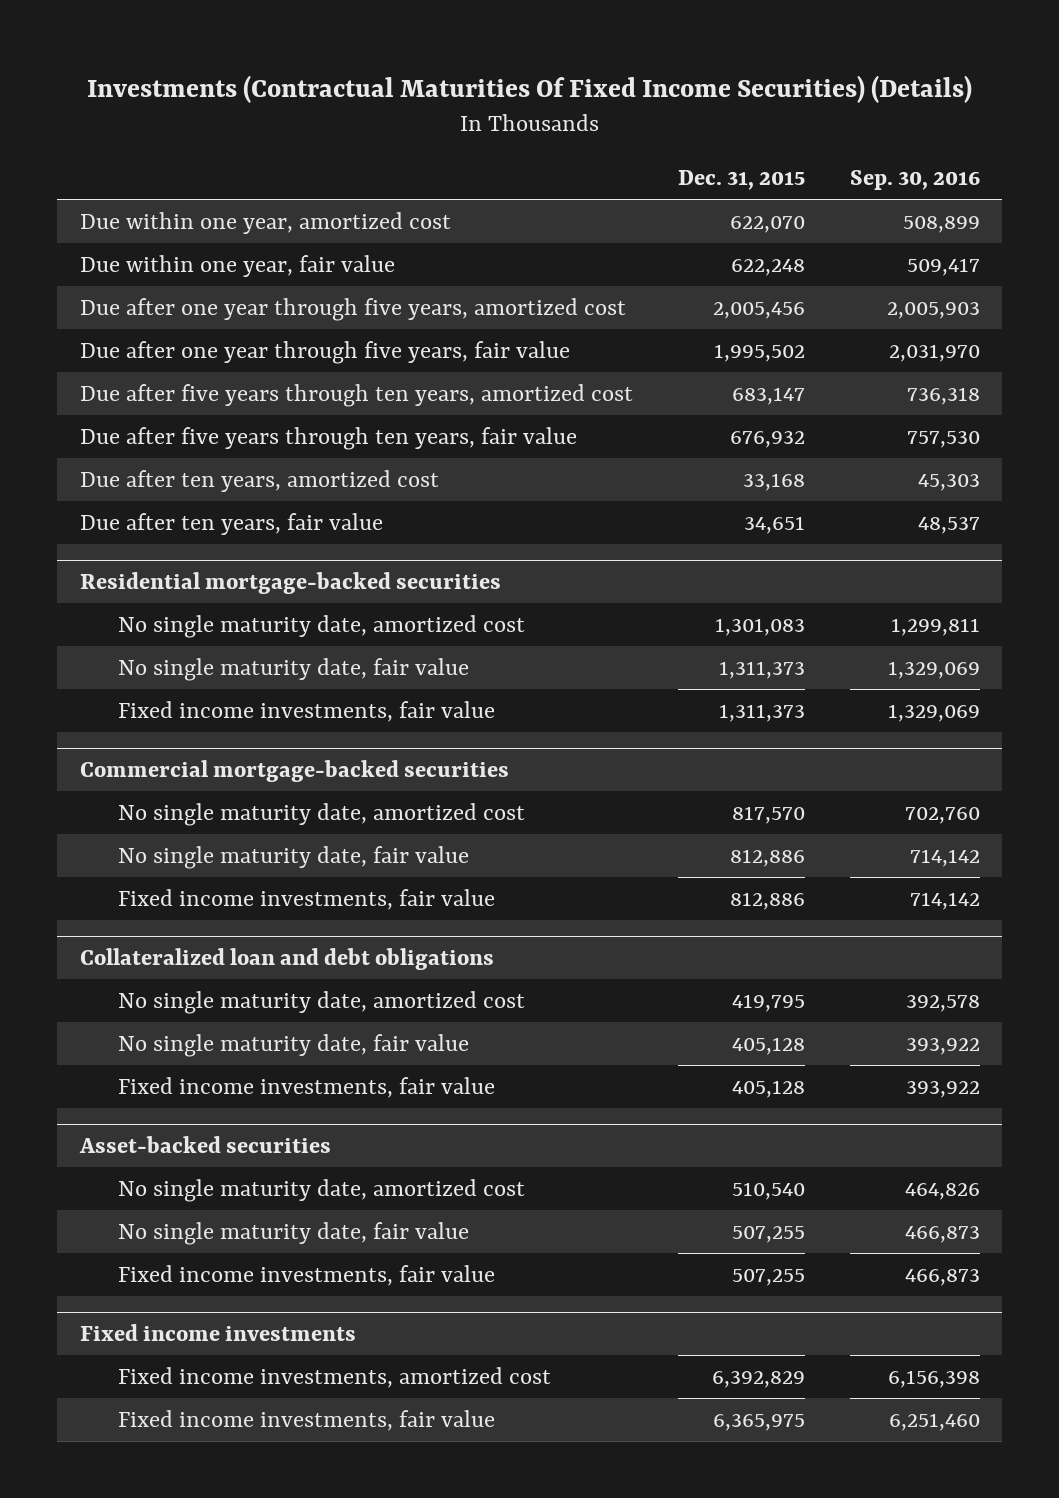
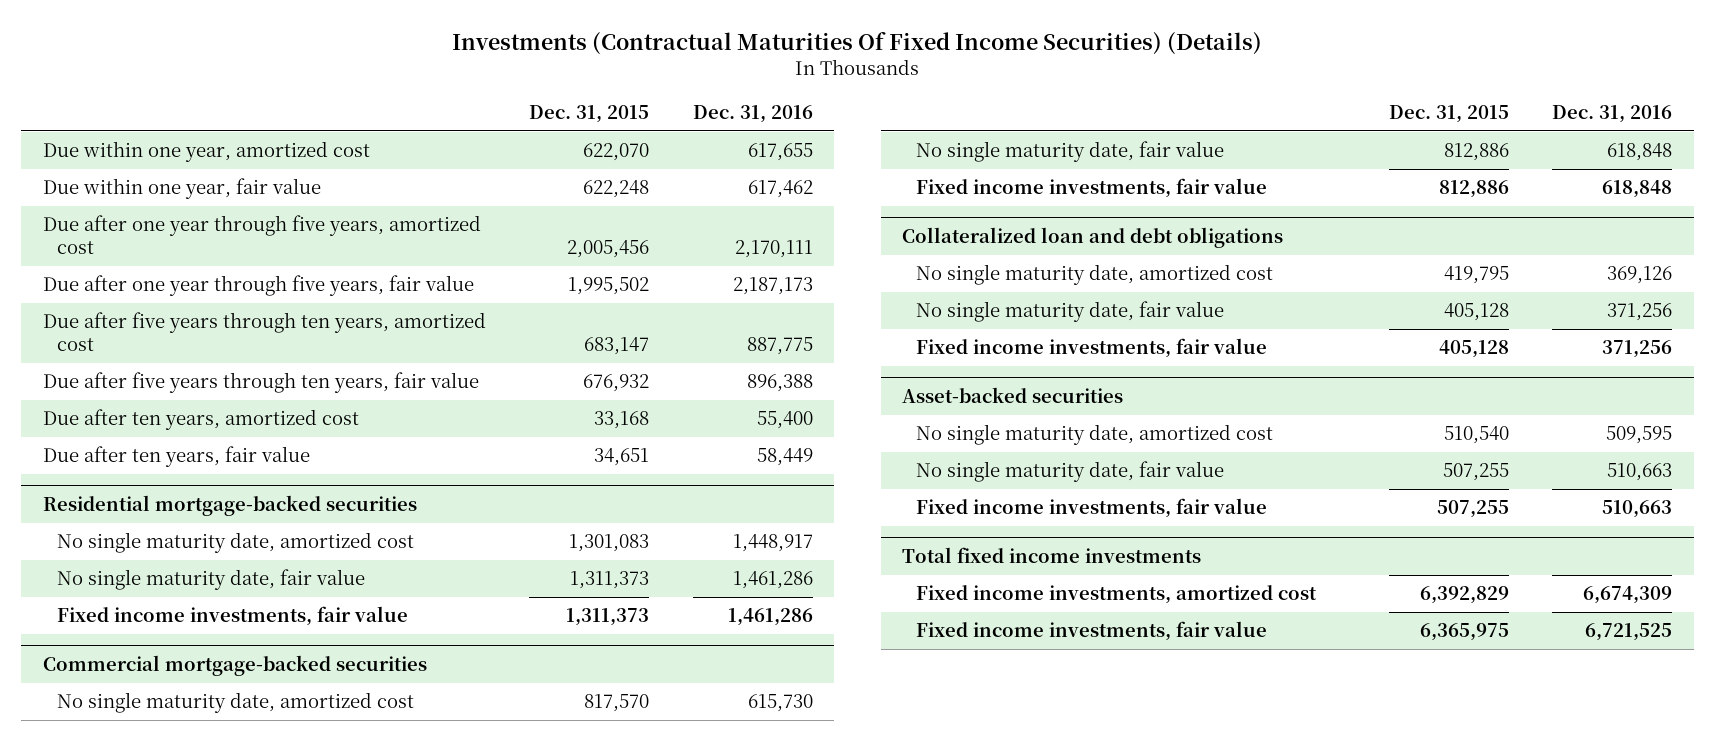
- | Dec. 31, 2015 | Sep. 30, 2016
+ | Dec. 31, 2015 | Dec. 31, 2016
- Fixed income investments
+ Total fixed income investments

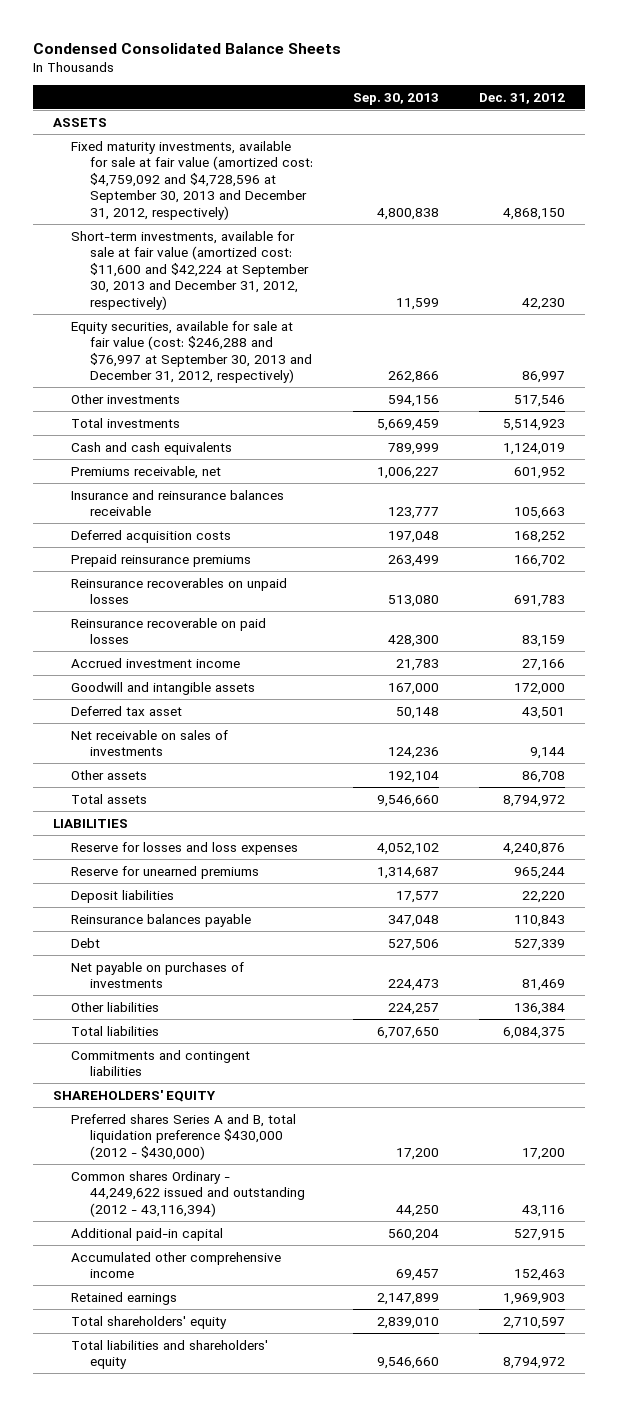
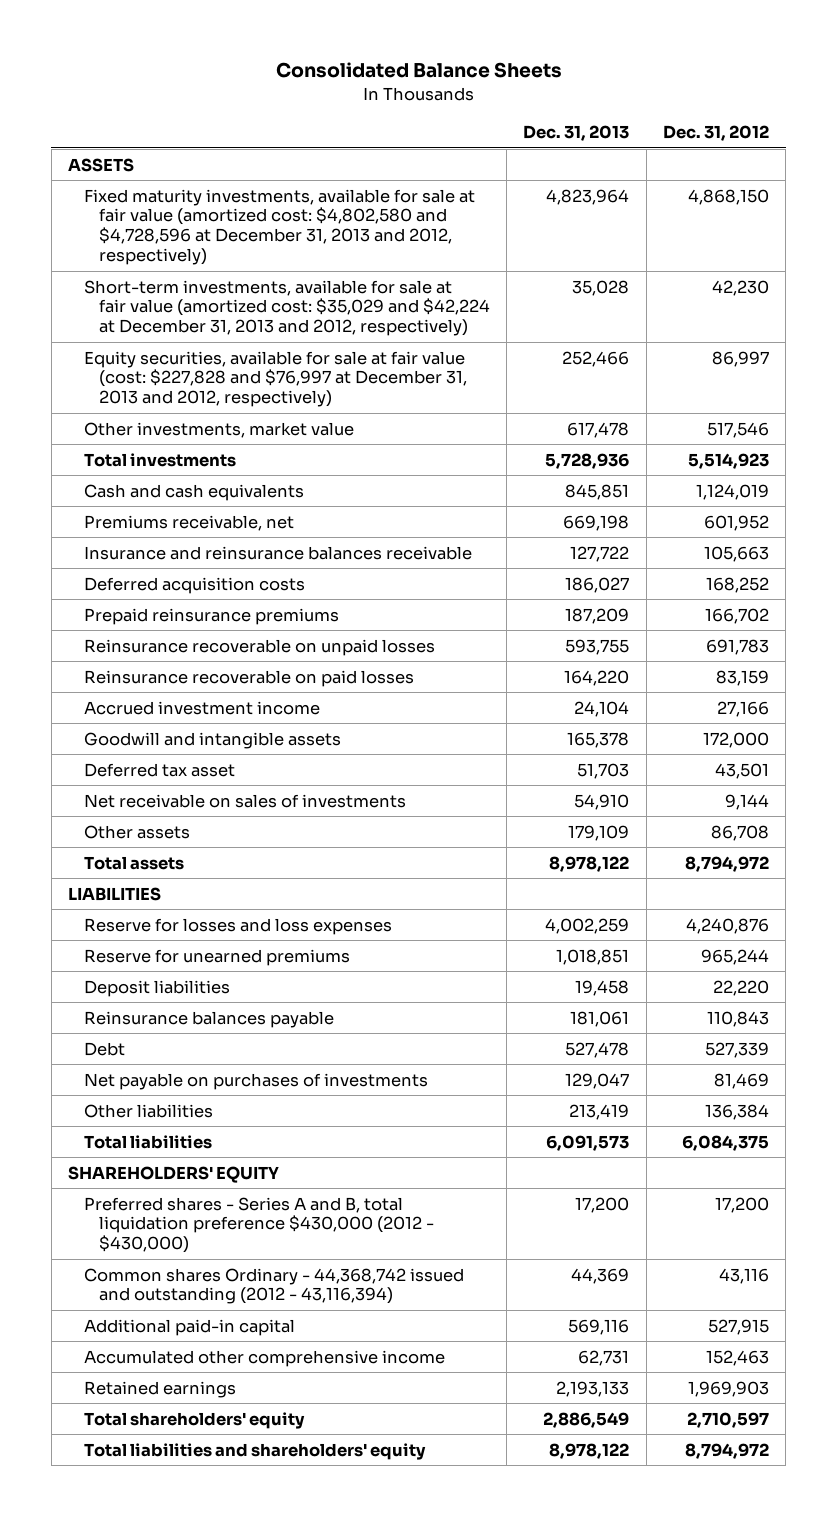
- Condensed Consolidated Balance Sheets
+ Consolidated Balance Sheets
- | Sep. 30, 2013 | Dec. 31, 2012
+ | Dec. 31, 2013 | Dec. 31, 2012
- Fixed maturity investments, available for sale at fair value (amortized cost: $4,759,092 and $4,728,596 at September 30, 2013 and December 31, 2012, respectively) | 4,800,838 | 4,868,150
- Short-term investments, available for sale at fair value (amortized cost: $11,600 and $42,224 at September 30, 2013 and December 31, 2012, respectively) | 11,599 | 42,230
- Equity securities, available for sale at fair value (cost: $246,288 and $76,997 at September 30, 2013 and December 31, 2012, respectively) | 262,866 | 86,997
- Other investments | 594,156 | 517,546
+ Fixed maturity investments, available for sale at fair value (amortized cost: $4,802,580 and $4,728,596 at December 31, 2013 and 2012, respectively) | 4,823,964 | 4,868,150
+ Short-term investments, available for sale at fair value (amortized cost: $35,029 and $42,224 at December 31, 2013 and 2012, respectively) | 35,028 | 42,230
+ Equity securities, available for sale at fair value (cost: $227,828 and $76,997 at December 31, 2013 and 2012, respectively) | 252,466 | 86,997
+ Other investments, market value | 617,478 | 517,546
- Reinsurance recoverables on unpaid losses | 513,080 | 691,783
+ Reinsurance recoverable on unpaid losses | 593,755 | 691,783
- Commitments and contingent liabilities
- Preferred shares Series A and B, total liquidation preference $430,000 (2012 - $430,000) | 17,200 | 17,200
- Common shares Ordinary - 44,249,622 issued and outstanding (2012 - 43,116,394) | 44,250 | 43,116
+ Preferred shares - Series A and B, total liquidation preference $430,000 (2012 - $430,000) | 17,200 | 17,200
+ Common shares Ordinary - 44,368,742 issued and outstanding (2012 - 43,116,394) | 44,369 | 43,116

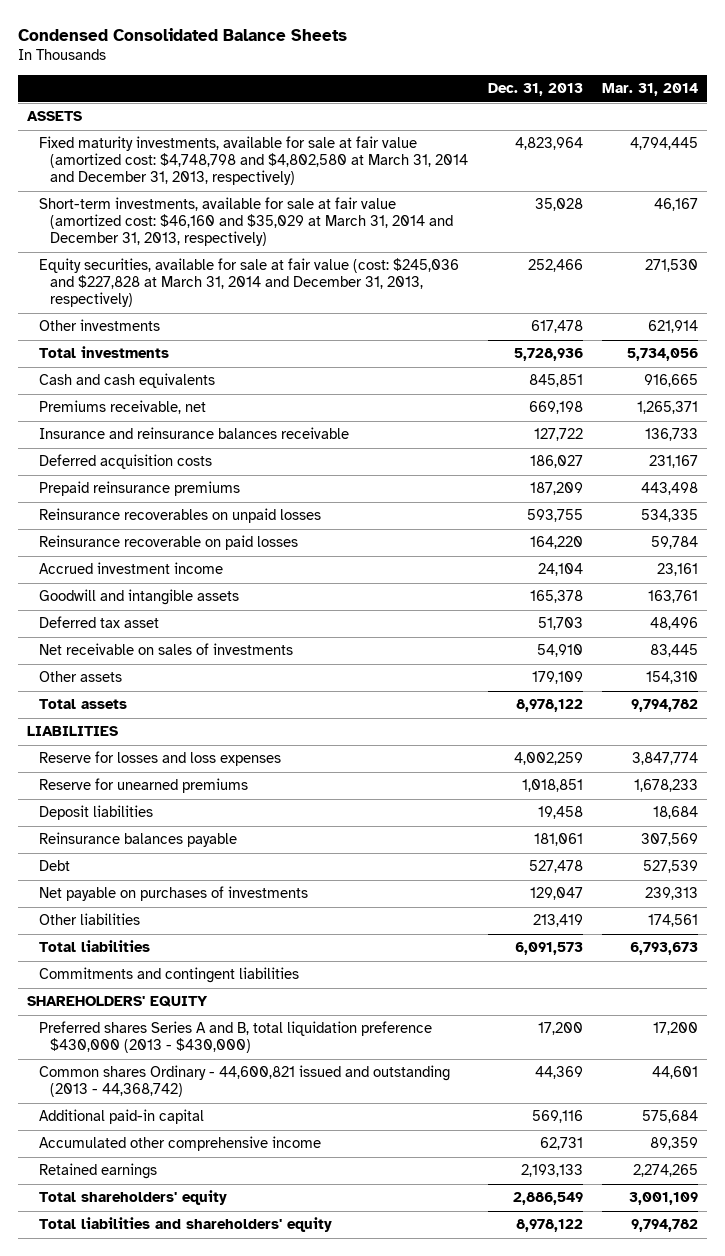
- Consolidated Balance Sheets
+ Condensed Consolidated Balance Sheets
- | Dec. 31, 2013 | Dec. 31, 2012
+ | Dec. 31, 2013 | Mar. 31, 2014
- Fixed maturity investments, available for sale at fair value (amortized cost: $4,802,580 and $4,728,596 at December 31, 2013 and 2012, respectively) | 4,823,964 | 4,868,150
- Short-term investments, available for sale at fair value (amortized cost: $35,029 and $42,224 at December 31, 2013 and 2012, respectively) | 35,028 | 42,230
- Equity securities, available for sale at fair value (cost: $227,828 and $76,997 at December 31, 2013 and 2012, respectively) | 252,466 | 86,997
- Other investments, market value | 617,478 | 517,546
+ Fixed maturity investments, available for sale at fair value (amortized cost: $4,748,798 and $4,802,580 at March 31, 2014 and December 31, 2013, respectively) | 4,823,964 | 4,794,445
+ Short-term investments, available for sale at fair value (amortized cost: $46,160 and $35,029 at March 31, 2014 and December 31, 2013, respectively) | 35,028 | 46,167
+ Equity securities, available for sale at fair value (cost: $245,036 and $227,828 at March 31, 2014 and December 31, 2013, respectively) | 252,466 | 271,530
+ Other investments | 617,478 | 621,914
- Reinsurance recoverable on unpaid losses | 593,755 | 691,783
+ Reinsurance recoverables on unpaid losses | 593,755 | 534,335
+ Commitments and contingent liabilities
- Preferred shares - Series A and B, total liquidation preference $430,000 (2012 - $430,000) | 17,200 | 17,200
- Common shares Ordinary - 44,368,742 issued and outstanding (2012 - 43,116,394) | 44,369 | 43,116
+ Preferred shares Series A and B, total liquidation preference $430,000 (2013 - $430,000) | 17,200 | 17,200
+ Common shares Ordinary - 44,600,821 issued and outstanding (2013 - 44,368,742) | 44,369 | 44,601

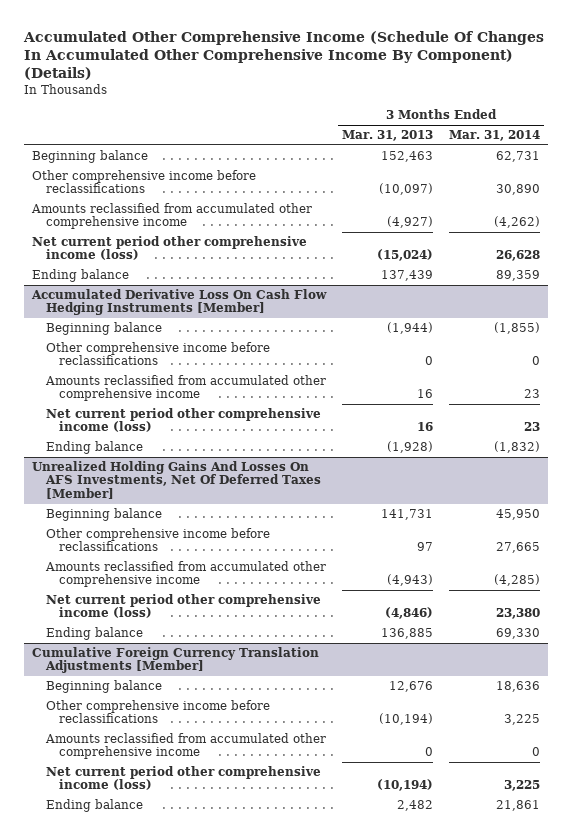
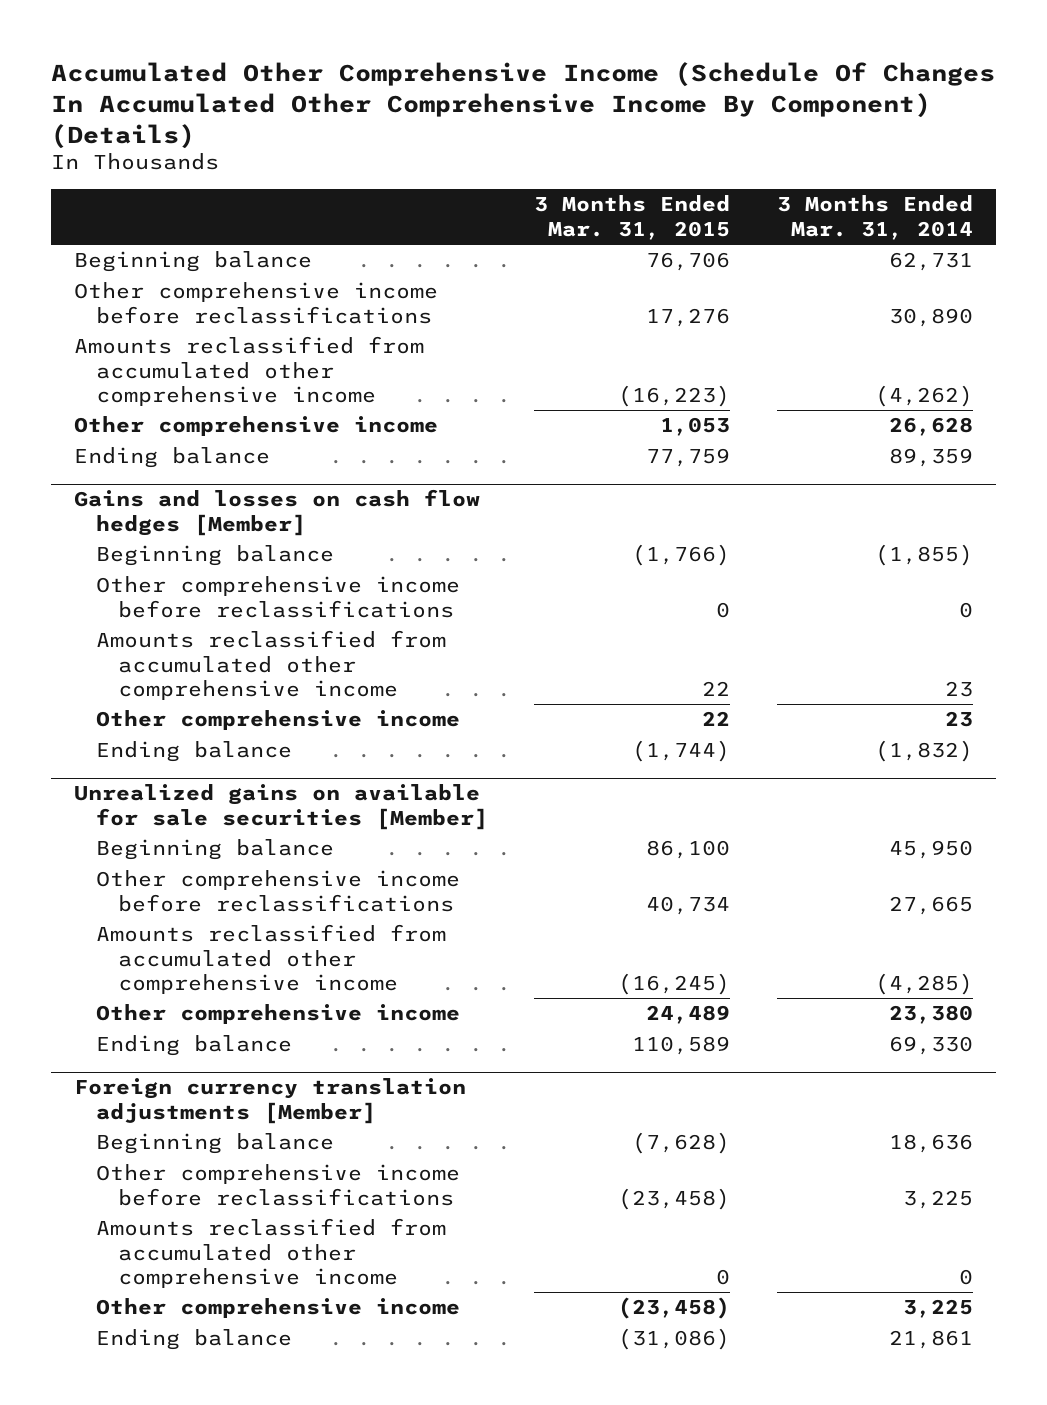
- | 3 Months Ended Mar. 31, 2013 | 3 Months Ended Mar. 31, 2014
+ | 3 Months Ended Mar. 31, 2015 | 3 Months Ended Mar. 31, 2014
- Net current period other comprehensive income (loss) | (15,024) | 26,628
+ Other comprehensive income | 1,053 | 26,628
- Accumulated Derivative Loss On Cash Flow Hedging Instruments [Member]
+ Gains and losses on cash flow hedges [Member]
- Net current period other comprehensive income (loss) | 16 | 23
+ Other comprehensive income | 22 | 23
- Unrealized Holding Gains And Losses On AFS Investments, Net Of Deferred Taxes [Member]
+ Unrealized gains on available for sale securities [Member]
- Net current period other comprehensive income (loss) | (4,846) | 23,380
+ Other comprehensive income | 24,489 | 23,380
- Cumulative Foreign Currency Translation Adjustments [Member]
+ Foreign currency translation adjustments [Member]
- Net current period other comprehensive income (loss) | (10,194) | 3,225
+ Other comprehensive income | (23,458) | 3,225

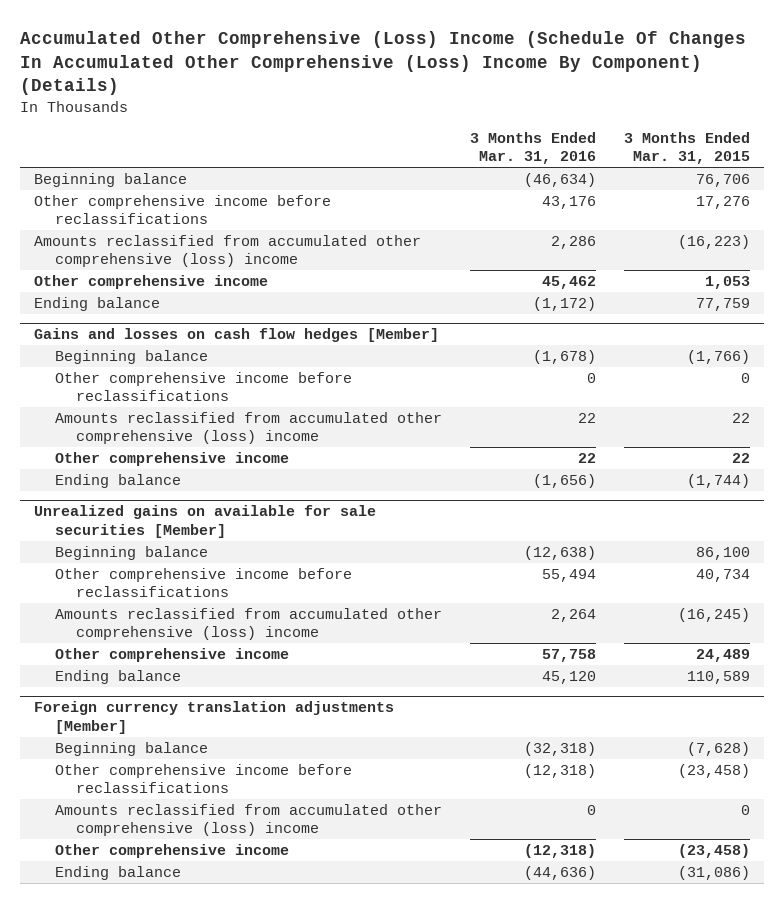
- Accumulated Other Comprehensive Income (Schedule Of Changes In Accumulated Other Comprehensive Income By Component) (Details)
+ Accumulated Other Comprehensive (Loss) Income (Schedule Of Changes In Accumulated Other Comprehensive (Loss) Income By Component) (Details)
- | 3 Months Ended Mar. 31, 2015 | 3 Months Ended Mar. 31, 2014
+ | 3 Months Ended Mar. 31, 2016 | 3 Months Ended Mar. 31, 2015
- Amounts reclassified from accumulated other comprehensive income | (16,223) | (4,262)
+ Amounts reclassified from accumulated other comprehensive (loss) income | 2,286 | (16,223)
@ Gains and losses on cash flow hedges [Member]
- Amounts reclassified from accumulated other comprehensive income | 22 | 23
+ Amounts reclassified from accumulated other comprehensive (loss) income | 22 | 22
@ Unrealized gains on available for sale securities [Member]
- Amounts reclassified from accumulated other comprehensive income | (16,245) | (4,285)
+ Amounts reclassified from accumulated other comprehensive (loss) income | 2,264 | (16,245)
@ Foreign currency translation adjustments [Member]
- Amounts reclassified from accumulated other comprehensive income | 0 | 0
+ Amounts reclassified from accumulated other comprehensive (loss) income | 0 | 0

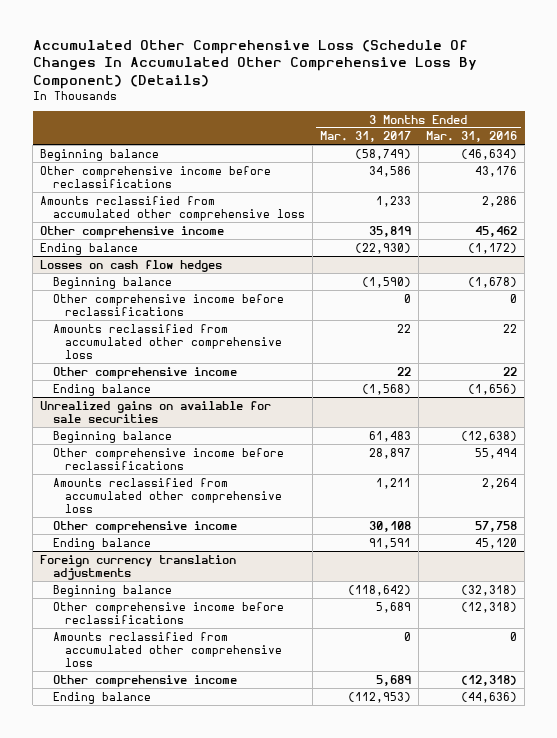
- Accumulated Other Comprehensive (Loss) Income (Schedule Of Changes In Accumulated Other Comprehensive (Loss) Income By Component) (Details)
+ Accumulated Other Comprehensive Loss (Schedule Of Changes In Accumulated Other Comprehensive Loss By Component) (Details)
- | 3 Months Ended Mar. 31, 2016 | 3 Months Ended Mar. 31, 2015
+ | 3 Months Ended Mar. 31, 2017 | 3 Months Ended Mar. 31, 2016
- Amounts reclassified from accumulated other comprehensive (loss) income | 2,286 | (16,223)
+ Amounts reclassified from accumulated other comprehensive loss | 1,233 | 2,286
- Gains and losses on cash flow hedges [Member]
+ Losses on cash flow hedges
- Amounts reclassified from accumulated other comprehensive (loss) income | 22 | 22
+ Amounts reclassified from accumulated other comprehensive loss | 22 | 22
- Unrealized gains on available for sale securities [Member]
+ Unrealized gains on available for sale securities
- Amounts reclassified from accumulated other comprehensive (loss) income | 2,264 | (16,245)
+ Amounts reclassified from accumulated other comprehensive loss | 1,211 | 2,264
- Foreign currency translation adjustments [Member]
+ Foreign currency translation adjustments
- Amounts reclassified from accumulated other comprehensive (loss) income | 0 | 0
+ Amounts reclassified from accumulated other comprehensive loss | 0 | 0

